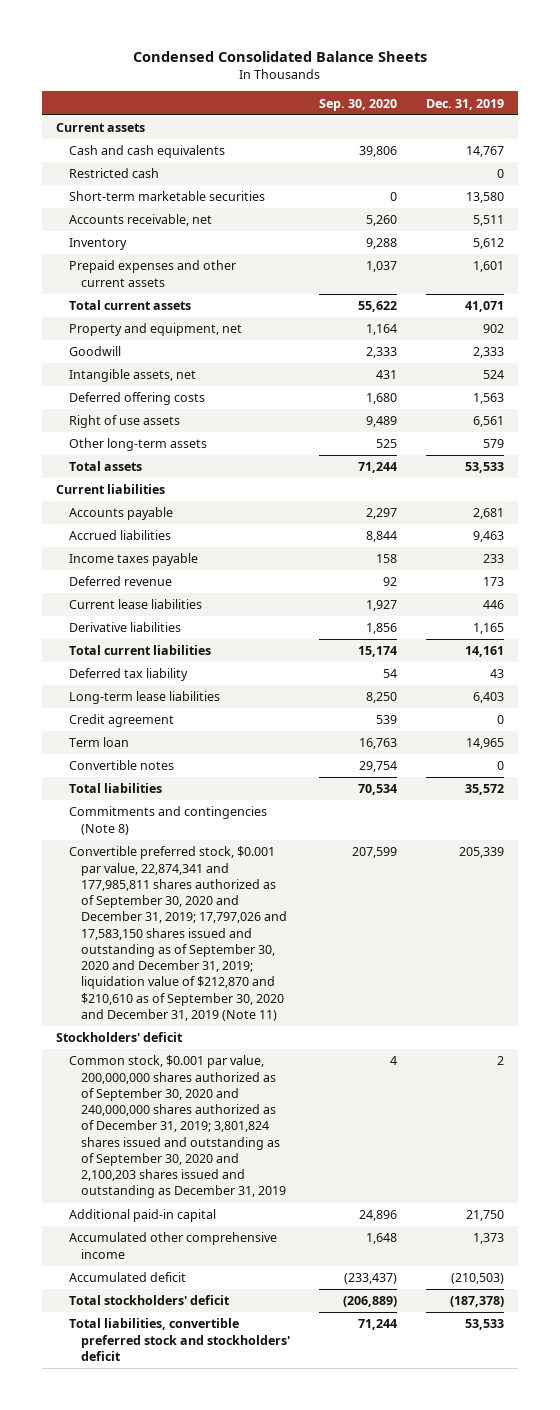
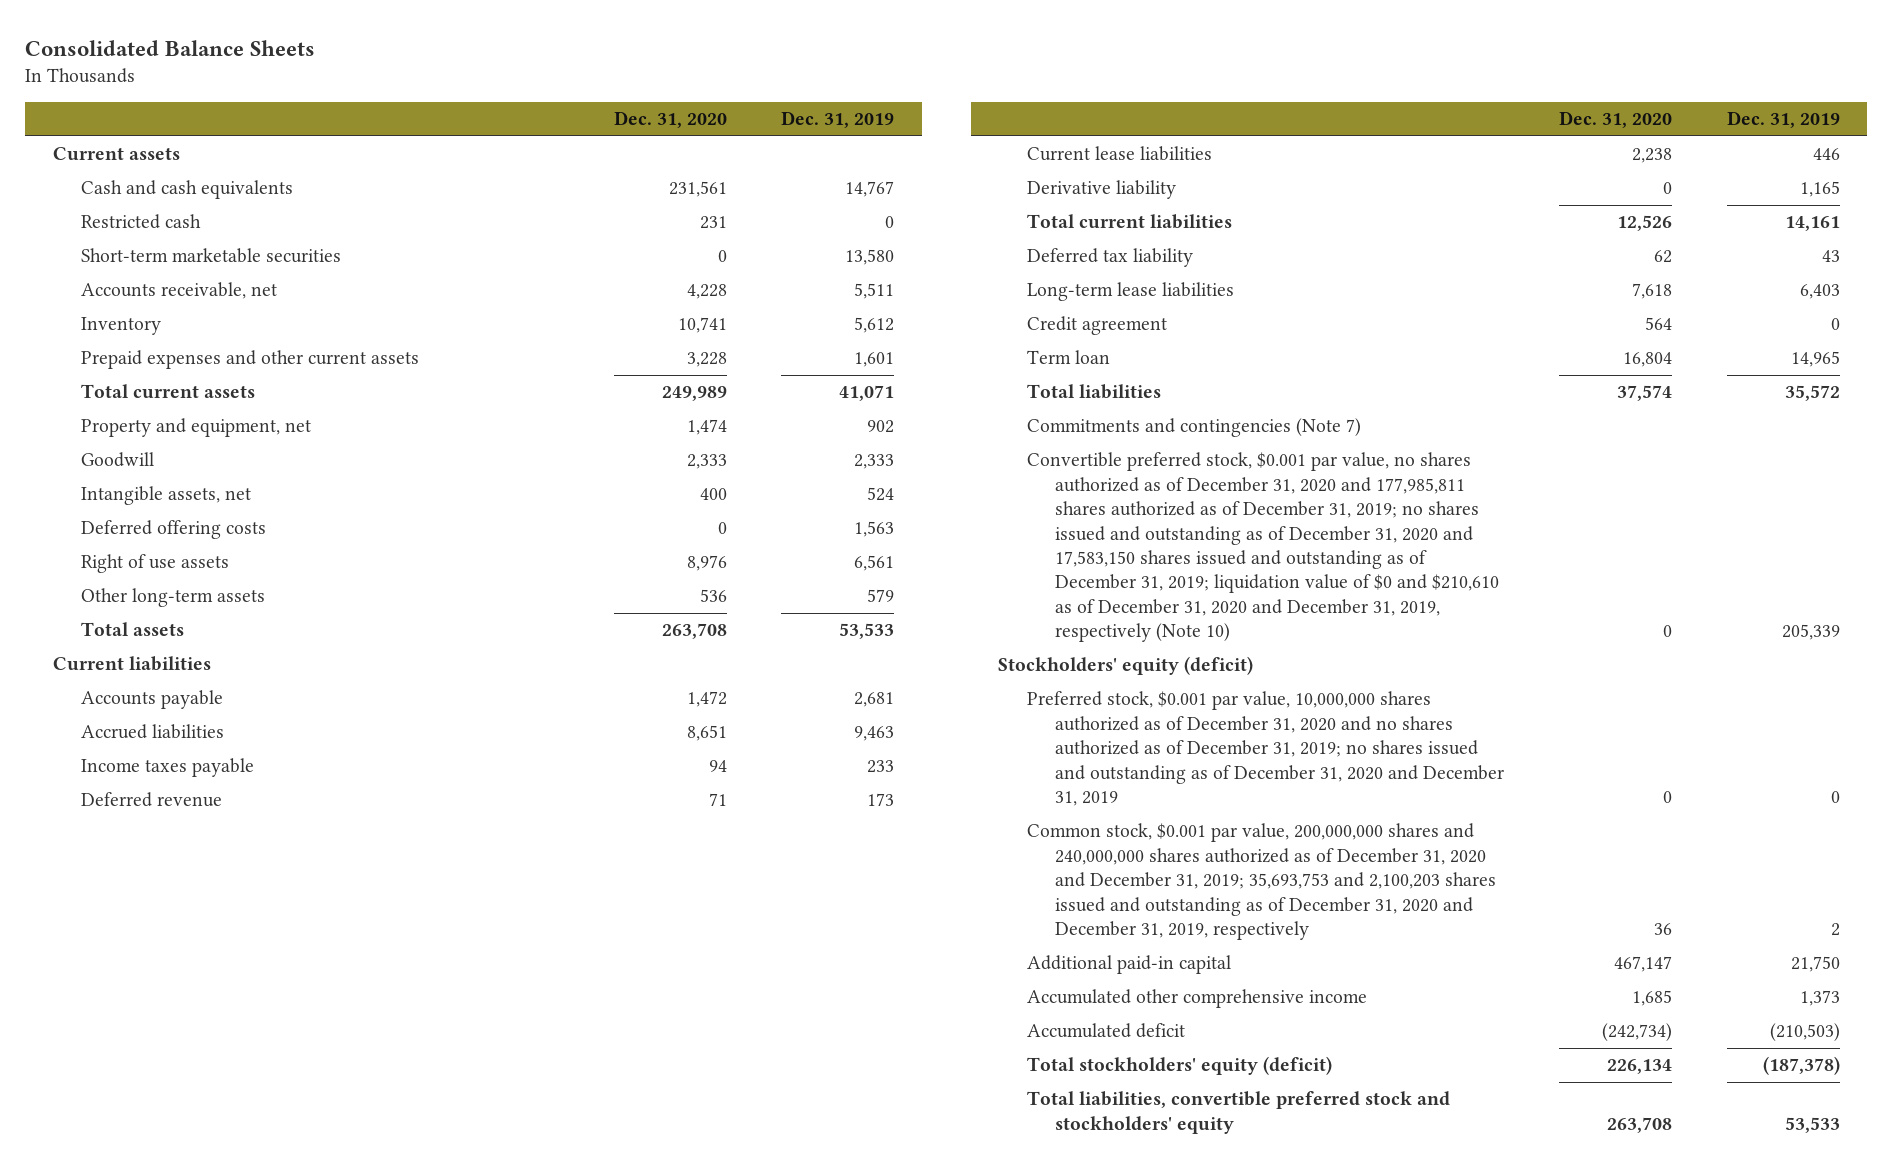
- Condensed Consolidated Balance Sheets
+ Consolidated Balance Sheets
- | Sep. 30, 2020 | Dec. 31, 2019
+ | Dec. 31, 2020 | Dec. 31, 2019
- Derivative liabilities | 1,856 | 1,165
+ Derivative liability | 0 | 1,165
- Convertible notes | 29,754 | 0
- Commitments and contingencies (Note 8)
- Convertible preferred stock, $0.001 par value, 22,874,341 and 177,985,811 shares authorized as of September 30, 2020 and December 31, 2019; 17,797,026 and 17,583,150 shares issued and outstanding as of September 30, 2020 and December 31, 2019; liquidation value of $212,870 and $210,610 as of September 30, 2020 and December 31, 2019 (Note 11) | 207,599 | 205,339
- Stockholders' deficit
- Common stock, $0.001 par value, 200,000,000 shares authorized as of September 30, 2020 and 240,000,000 shares authorized as of December 31, 2019; 3,801,824 shares issued and outstanding as of September 30, 2020 and 2,100,203 shares issued and outstanding as December 31, 2019 | 4 | 2
+ Commitments and contingencies (Note 7)
+ Convertible preferred stock, $0.001 par value, no shares authorized as of December 31, 2020 and 177,985,811 shares authorized as of December 31, 2019; no shares issued and outstanding as of December 31, 2020 and 17,583,150 shares issued and outstanding as of December 31, 2019; liquidation value of $0 and $210,610 as of December 31, 2020 and December 31, 2019, respectively (Note 10) | 0 | 205,339
+ Stockholders' equity (deficit)
+ Preferred stock, $0.001 par value, 10,000,000 shares authorized as of December 31, 2020 and no shares authorized as of December 31, 2019; no shares issued and outstanding as of December 31, 2020 and December 31, 2019 | 0 | 0
+ Common stock, $0.001 par value, 200,000,000 shares and 240,000,000 shares authorized as of December 31, 2020 and December 31, 2019; 35,693,753 and 2,100,203 shares issued and outstanding as of December 31, 2020 and December 31, 2019, respectively | 36 | 2
- Total stockholders' deficit | (206,889) | (187,378)
- Total liabilities, convertible preferred stock and stockholders' deficit | 71,244 | 53,533
+ Total stockholders' equity (deficit) | 226,134 | (187,378)
+ Total liabilities, convertible preferred stock and stockholders' equity | 263,708 | 53,533

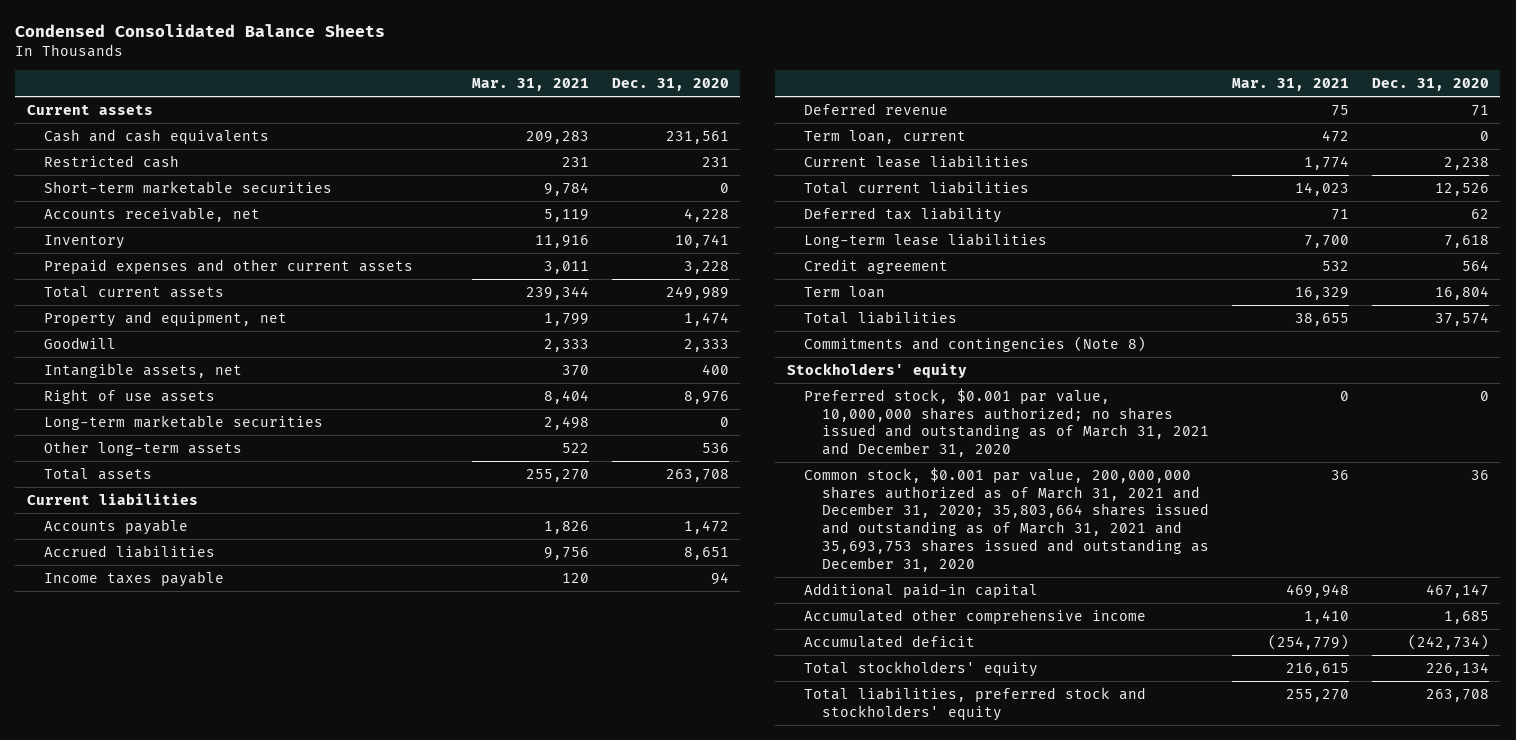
- Consolidated Balance Sheets
+ Condensed Consolidated Balance Sheets
- | Dec. 31, 2020 | Dec. 31, 2019
+ | Mar. 31, 2021 | Dec. 31, 2020
- Deferred offering costs | 0 | 1,563
+ Long-term marketable securities | 2,498 | 0
+ Term loan, current | 472 | 0
- Derivative liability | 0 | 1,165
- Commitments and contingencies (Note 7)
- Convertible preferred stock, $0.001 par value, no shares authorized as of December 31, 2020 and 177,985,811 shares authorized as of December 31, 2019; no shares issued and outstanding as of December 31, 2020 and 17,583,150 shares issued and outstanding as of December 31, 2019; liquidation value of $0 and $210,610 as of December 31, 2020 and December 31, 2019, respectively (Note 10) | 0 | 205,339
- Stockholders' equity (deficit)
- Preferred stock, $0.001 par value, 10,000,000 shares authorized as of December 31, 2020 and no shares authorized as of December 31, 2019; no shares issued and outstanding as of December 31, 2020 and December 31, 2019 | 0 | 0
- Common stock, $0.001 par value, 200,000,000 shares and 240,000,000 shares authorized as of December 31, 2020 and December 31, 2019; 35,693,753 and 2,100,203 shares issued and outstanding as of December 31, 2020 and December 31, 2019, respectively | 36 | 2
+ Commitments and contingencies (Note 8)
+ Stockholders' equity
+ Preferred stock, $0.001 par value, 10,000,000 shares authorized; no shares issued and outstanding as of March 31, 2021 and December 31, 2020 | 0 | 0
+ Common stock, $0.001 par value, 200,000,000 shares authorized as of March 31, 2021 and December 31, 2020; 35,803,664 shares issued and outstanding as of March 31, 2021 and 35,693,753 shares issued and outstanding as December 31, 2020 | 36 | 36
- Total stockholders' equity (deficit) | 226,134 | (187,378)
- Total liabilities, convertible preferred stock and stockholders' equity | 263,708 | 53,533
+ Total stockholders' equity | 216,615 | 226,134
+ Total liabilities, preferred stock and stockholders' equity | 255,270 | 263,708

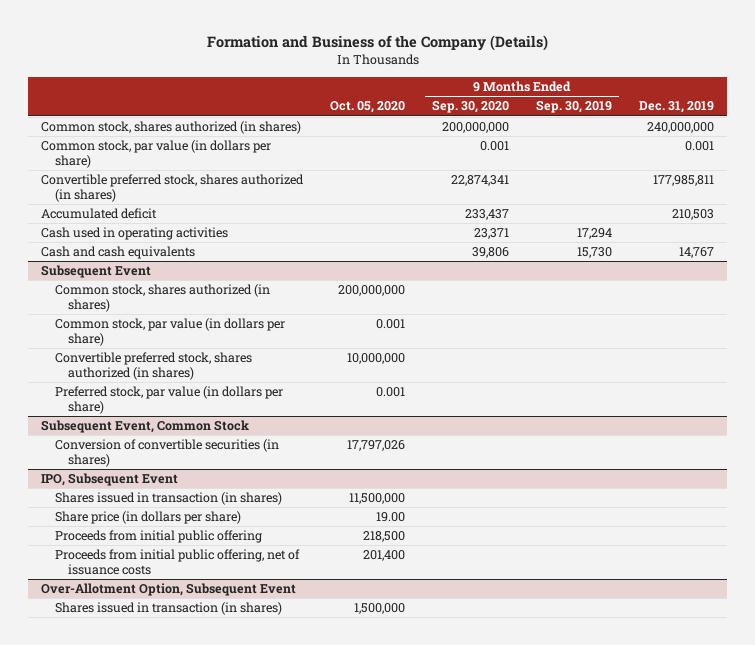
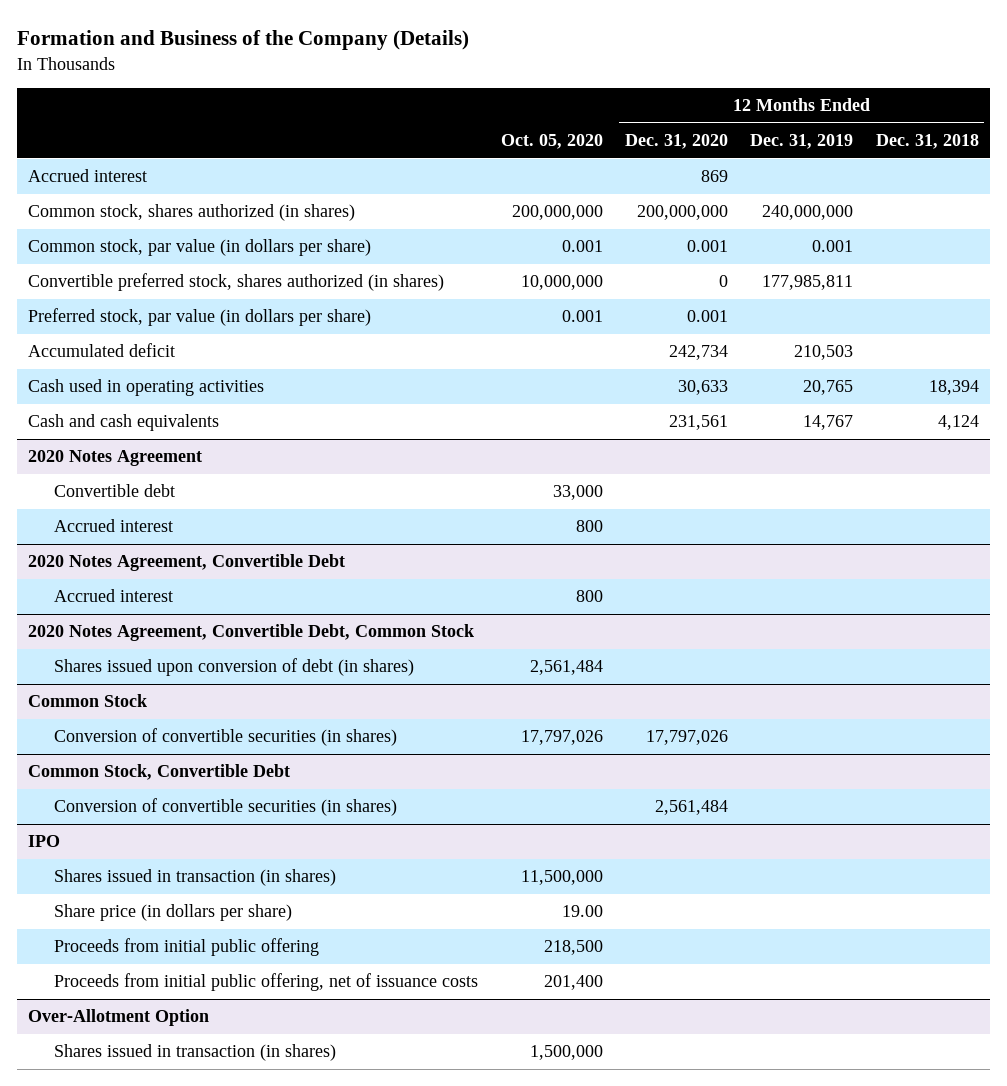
- | Oct. 05, 2020 | 9 Months Ended Sep. 30, 2020 | 9 Months Ended Sep. 30, 2019 | Dec. 31, 2019
+ | Oct. 05, 2020 | 12 Months Ended Dec. 31, 2020 | 12 Months Ended Dec. 31, 2019 | 12 Months Ended Dec. 31, 2018
- Common stock, shares authorized (in shares) | | 200,000,000 | | 240,000,000
- Common stock, par value (in dollars per share) | | 0.001 | | 0.001
- Convertible preferred stock, shares authorized (in shares) | | 22,874,341 | | 177,985,811
- Subsequent Event
+ Accrued interest | | 869 | |
- Subsequent Event, Common Stock
moved down: Accumulated deficit | | 242,734 | 210,503 |
moved down: Cash used in operating activities | | 30,633 | 20,765 | 18,394
moved down: Cash and cash equivalents | | 231,561 | 14,767 | 4,124
+ 2020 Notes Agreement
+ Convertible debt | 33,000 | | |
+ Accrued interest | 800 | | |
+ 2020 Notes Agreement, Convertible Debt
+ Accrued interest | 800 | | |
+ 2020 Notes Agreement, Convertible Debt, Common Stock
+ Shares issued upon conversion of debt (in shares) | 2,561,484 | | |
+ Common Stock
- IPO, Subsequent Event
+ Common Stock, Convertible Debt
+ Conversion of convertible securities (in shares) | | 2,561,484 | |
+ IPO
- Over-Allotment Option, Subsequent Event
+ Over-Allotment Option

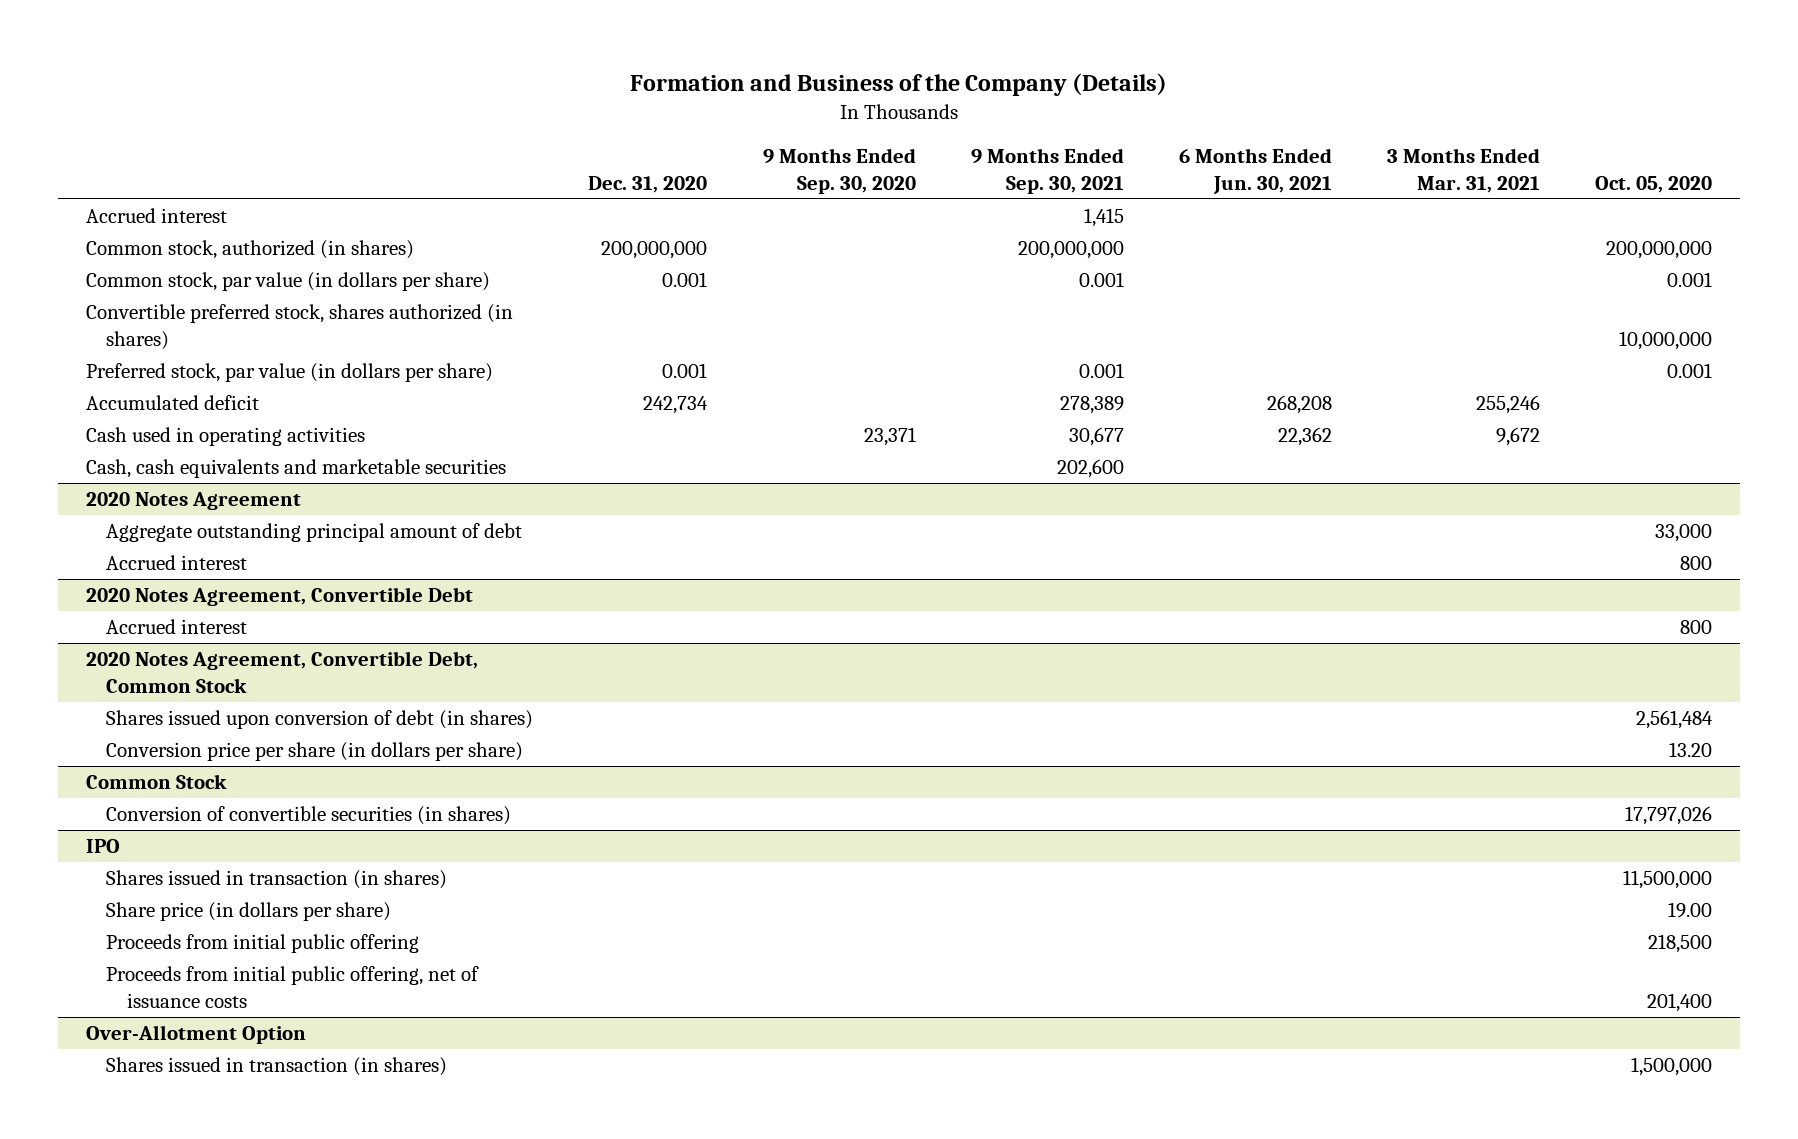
- | Oct. 05, 2020 | 12 Months Ended Dec. 31, 2020 | 12 Months Ended Dec. 31, 2019 | 12 Months Ended Dec. 31, 2018
+ | Dec. 31, 2020 | 9 Months Ended Sep. 30, 2020 | 9 Months Ended Sep. 30, 2021 | 6 Months Ended Jun. 30, 2021 | 3 Months Ended Mar. 31, 2021 | Oct. 05, 2020
- Common stock, shares authorized (in shares) | 200,000,000 | 200,000,000 | 240,000,000 |
+ Common stock, authorized (in shares) | 200,000,000 | | 200,000,000 | | | 200,000,000
- Cash and cash equivalents | | 231,561 | 14,767 | 4,124
+ Cash, cash equivalents and marketable securities | | | 202,600 | | |
@ 2020 Notes Agreement
- Convertible debt | 33,000 | | |
+ Aggregate outstanding principal amount of debt | | | | | | 33,000
@ 2020 Notes Agreement, Convertible Debt, Common Stock
+ Conversion price per share (in dollars per share) | | | | | | 13.20
- Common Stock, Convertible Debt
- Conversion of convertible securities (in shares) | | 2,561,484 | |

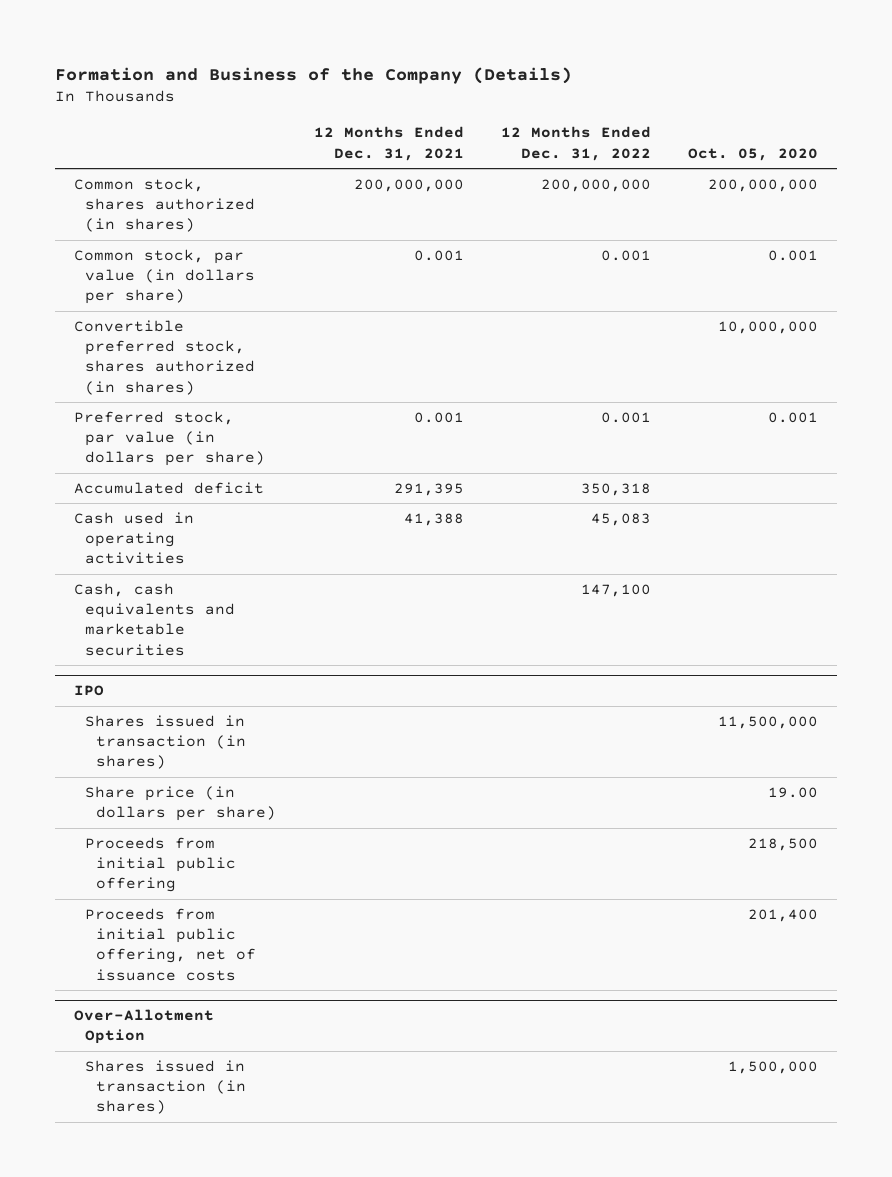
- | Dec. 31, 2020 | 9 Months Ended Sep. 30, 2020 | 9 Months Ended Sep. 30, 2021 | 6 Months Ended Jun. 30, 2021 | 3 Months Ended Mar. 31, 2021 | Oct. 05, 2020
+ | 12 Months Ended Dec. 31, 2021 | 12 Months Ended Dec. 31, 2022 | Oct. 05, 2020
- Accrued interest | | | 1,415 | | |
- Common stock, authorized (in shares) | 200,000,000 | | 200,000,000 | | | 200,000,000
+ Common stock, shares authorized (in shares) | 200,000,000 | 200,000,000 | 200,000,000
- 2020 Notes Agreement
- Aggregate outstanding principal amount of debt | | | | | | 33,000
- Accrued interest | | | | | | 800
- 2020 Notes Agreement, Convertible Debt
- Accrued interest | | | | | | 800
- 2020 Notes Agreement, Convertible Debt, Common Stock
- Shares issued upon conversion of debt (in shares) | | | | | | 2,561,484
- Conversion price per share (in dollars per share) | | | | | | 13.20
- Common Stock
- Conversion of convertible securities (in shares) | | | | | | 17,797,026

